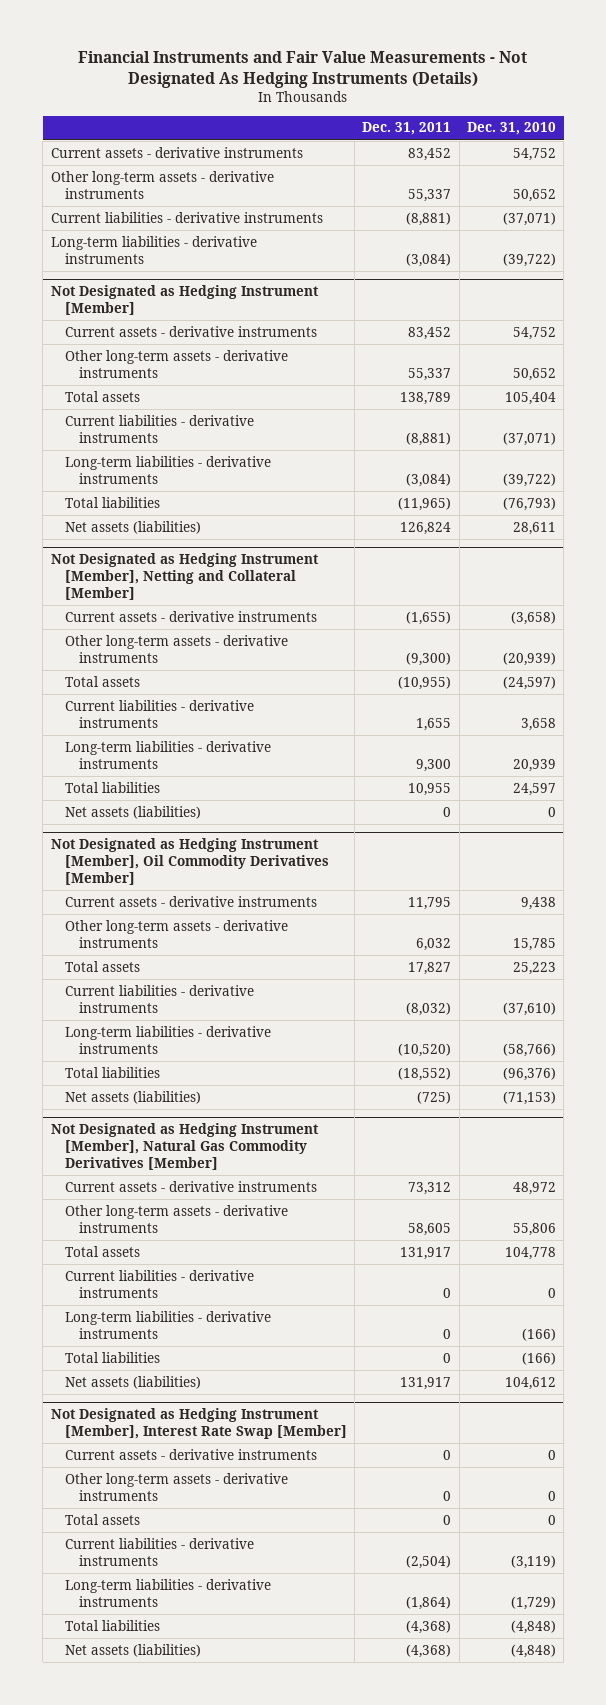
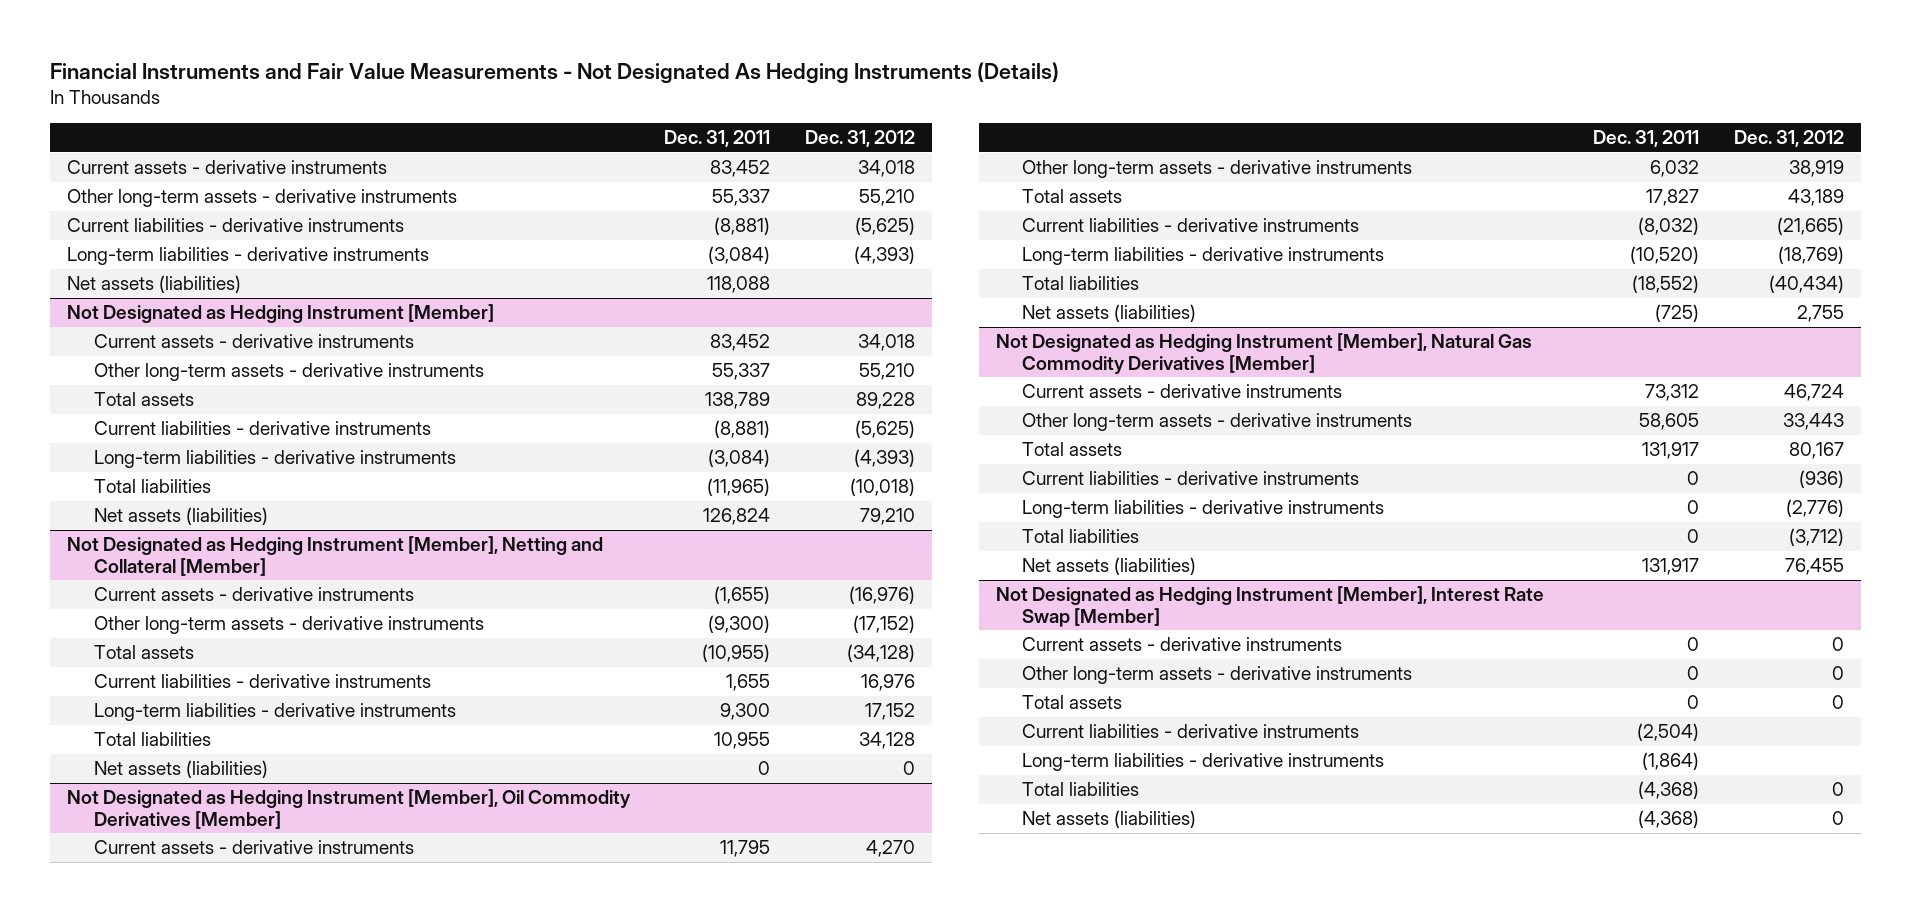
- | Dec. 31, 2011 | Dec. 31, 2010
+ | Dec. 31, 2011 | Dec. 31, 2012
+ Net assets (liabilities) | 118,088 |

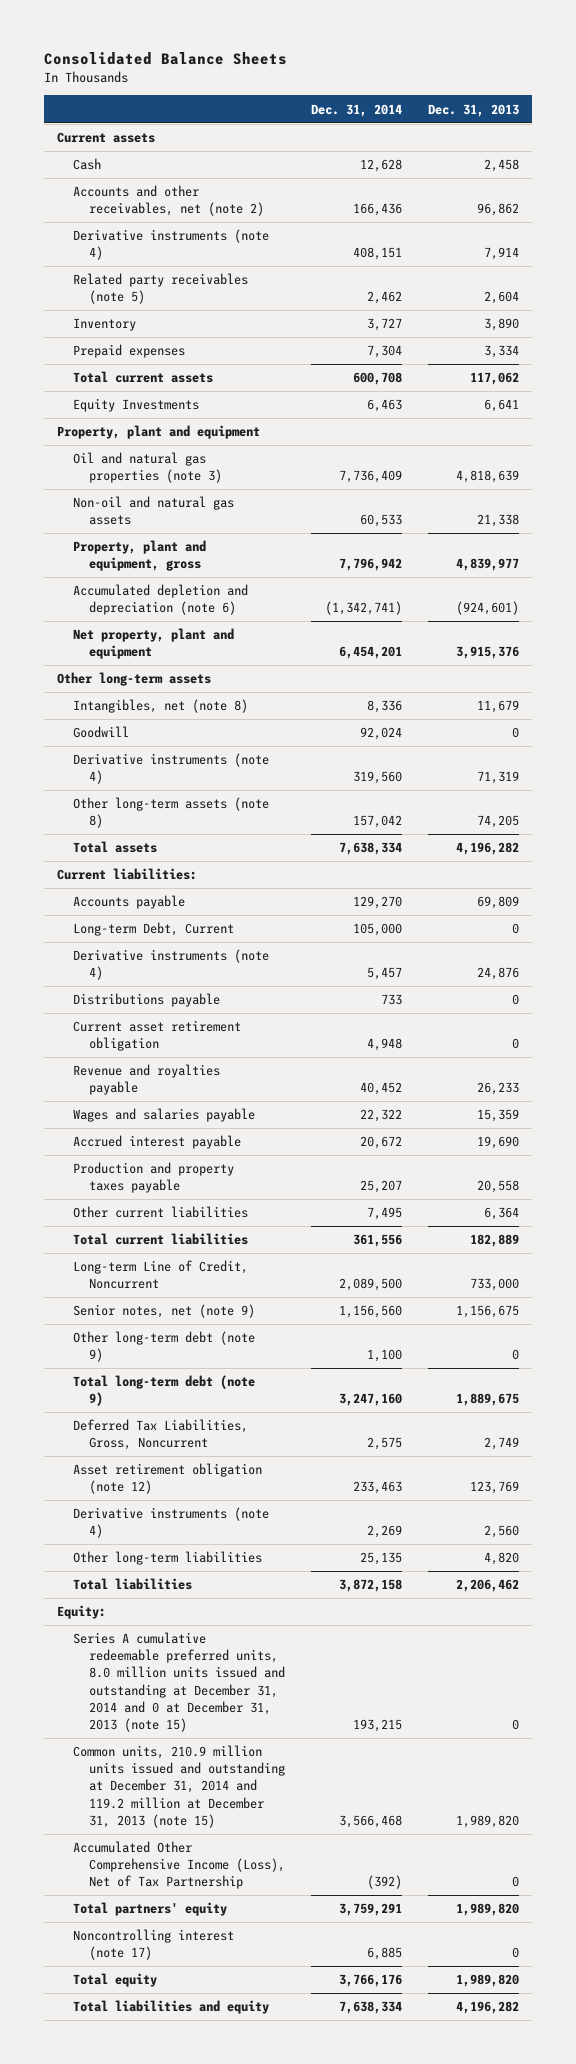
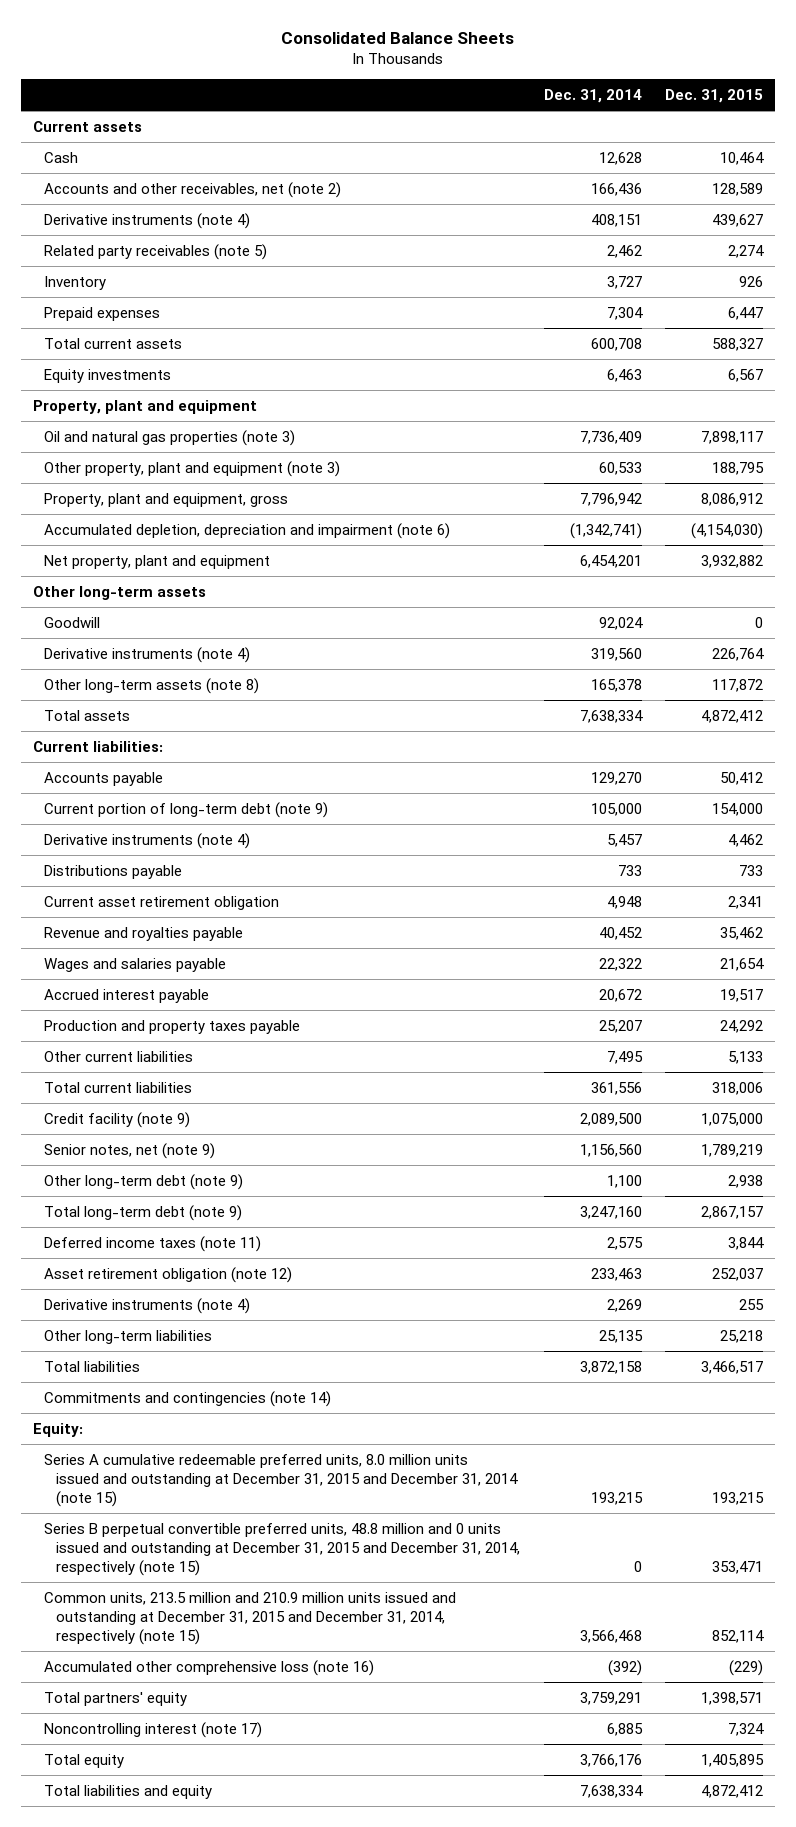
- | Dec. 31, 2014 | Dec. 31, 2013
+ | Dec. 31, 2014 | Dec. 31, 2015
- Equity Investments | 6,463 | 6,641
+ Equity investments | 6,463 | 6,567
- Non-oil and natural gas assets | 60,533 | 21,338
+ Other property, plant and equipment (note 3) | 60,533 | 188,795
- Accumulated depletion and depreciation (note 6) | (1,342,741) | (924,601)
+ Accumulated depletion, depreciation and impairment (note 6) | (1,342,741) | (4,154,030)
- Intangibles, net (note 8) | 8,336 | 11,679
- Other long-term assets (note 8) | 157,042 | 74,205
+ Other long-term assets (note 8) | 165,378 | 117,872
- Long-term Debt, Current | 105,000 | 0
+ Current portion of long-term debt (note 9) | 105,000 | 154,000
- Long-term Line of Credit, Noncurrent | 2,089,500 | 733,000
+ Credit facility (note 9) | 2,089,500 | 1,075,000
- Deferred Tax Liabilities, Gross, Noncurrent | 2,575 | 2,749
+ Deferred income taxes (note 11) | 2,575 | 3,844
+ Commitments and contingencies (note 14)
- Series A cumulative redeemable preferred units, 8.0 million units issued and outstanding at December 31, 2014 and 0 at December 31, 2013 (note 15) | 193,215 | 0
- Common units, 210.9 million units issued and outstanding at December 31, 2014 and 119.2 million at December 31, 2013 (note 15) | 3,566,468 | 1,989,820
- Accumulated Other Comprehensive Income (Loss), Net of Tax Partnership | (392) | 0
+ Series A cumulative redeemable preferred units, 8.0 million units issued and outstanding at December 31, 2015 and December 31, 2014 (note 15) | 193,215 | 193,215
+ Series B perpetual convertible preferred units, 48.8 million and 0 units issued and outstanding at December 31, 2015 and December 31, 2014, respectively (note 15) | 0 | 353,471
+ Common units, 213.5 million and 210.9 million units issued and outstanding at December 31, 2015 and December 31, 2014, respectively (note 15) | 3,566,468 | 852,114
+ Accumulated other comprehensive loss (note 16) | (392) | (229)

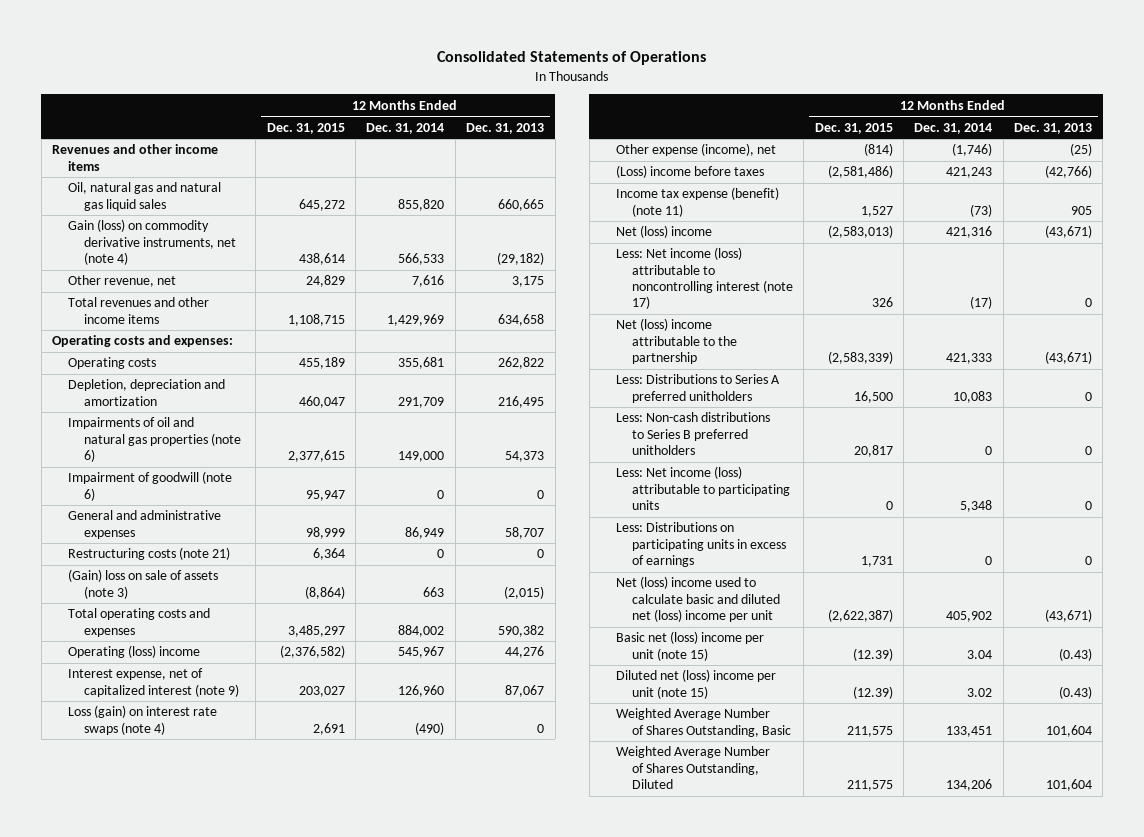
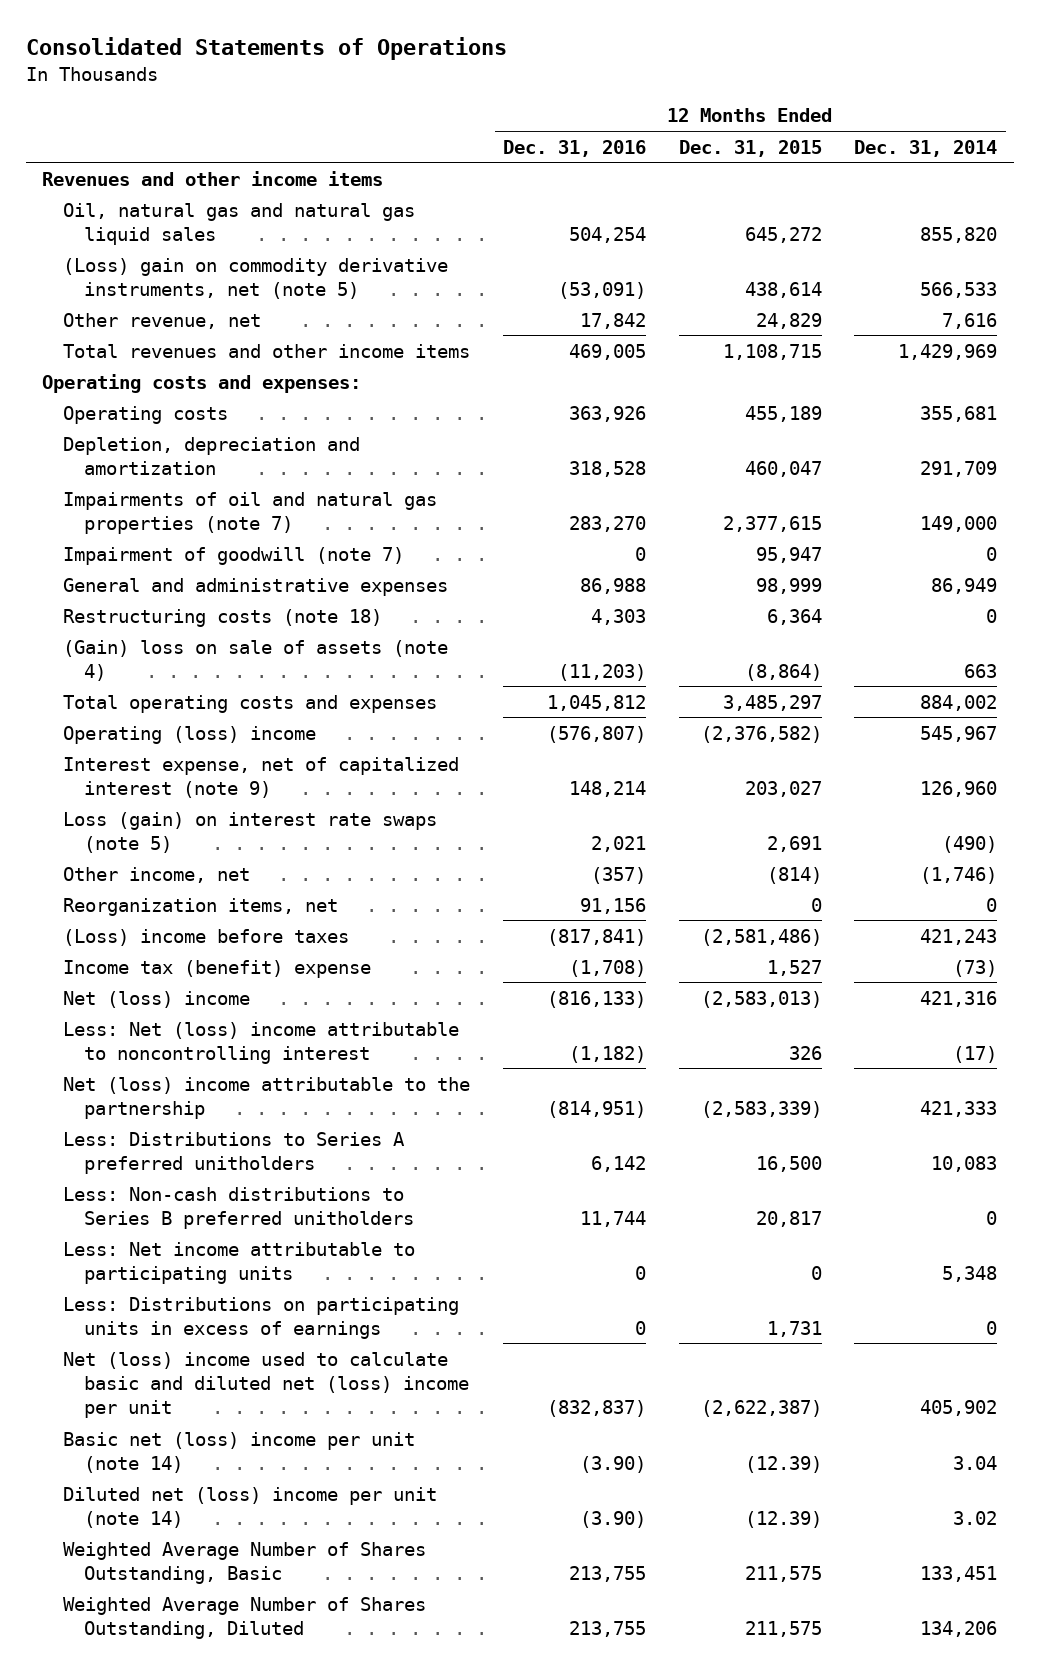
- | 12 Months Ended Dec. 31, 2015 | 12 Months Ended Dec. 31, 2014 | 12 Months Ended Dec. 31, 2013
+ | 12 Months Ended Dec. 31, 2016 | 12 Months Ended Dec. 31, 2015 | 12 Months Ended Dec. 31, 2014
- Gain (loss) on commodity derivative instruments, net (note 4) | 438,614 | 566,533 | (29,182)
+ (Loss) gain on commodity derivative instruments, net (note 5) | (53,091) | 438,614 | 566,533
- Impairments of oil and natural gas properties (note 6) | 2,377,615 | 149,000 | 54,373
- Impairment of goodwill (note 6) | 95,947 | 0 | 0
+ Impairments of oil and natural gas properties (note 7) | 283,270 | 2,377,615 | 149,000
+ Impairment of goodwill (note 7) | 0 | 95,947 | 0
- Restructuring costs (note 21) | 6,364 | 0 | 0
- (Gain) loss on sale of assets (note 3) | (8,864) | 663 | (2,015)
+ Restructuring costs (note 18) | 4,303 | 6,364 | 0
+ (Gain) loss on sale of assets (note 4) | (11,203) | (8,864) | 663
- Loss (gain) on interest rate swaps (note 4) | 2,691 | (490) | 0
- Other expense (income), net | (814) | (1,746) | (25)
+ Loss (gain) on interest rate swaps (note 5) | 2,021 | 2,691 | (490)
+ Other income, net | (357) | (814) | (1,746)
+ Reorganization items, net | 91,156 | 0 | 0
- Income tax expense (benefit) (note 11) | 1,527 | (73) | 905
+ Income tax (benefit) expense | (1,708) | 1,527 | (73)
- Less: Net income (loss) attributable to noncontrolling interest (note 17) | 326 | (17) | 0
+ Less: Net (loss) income attributable to noncontrolling interest | (1,182) | 326 | (17)
- Less: Net income (loss) attributable to participating units | 0 | 5,348 | 0
+ Less: Net income attributable to participating units | 0 | 0 | 5,348
- Basic net (loss) income per unit (note 15) | (12.39) | 3.04 | (0.43)
- Diluted net (loss) income per unit (note 15) | (12.39) | 3.02 | (0.43)
+ Basic net (loss) income per unit (note 14) | (3.90) | (12.39) | 3.04
+ Diluted net (loss) income per unit (note 14) | (3.90) | (12.39) | 3.02

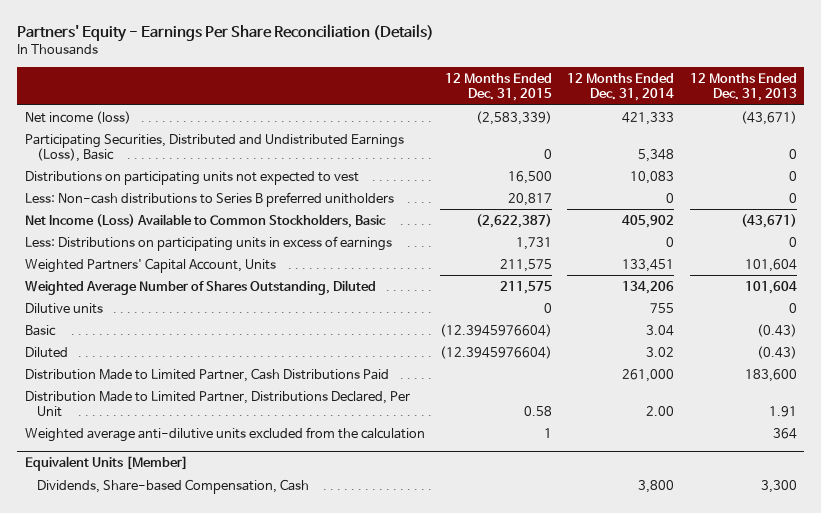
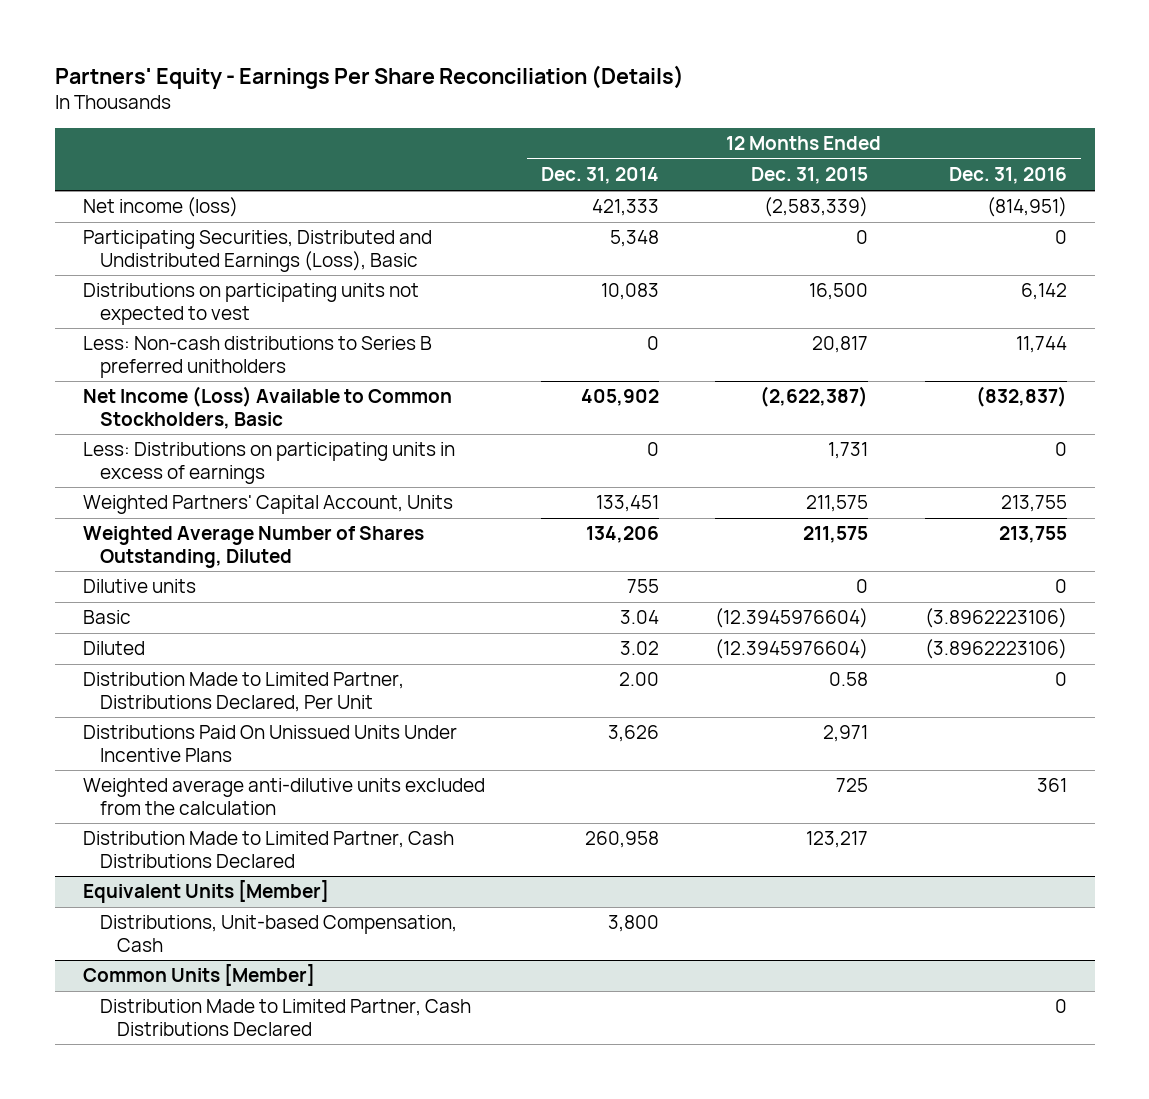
- | 12 Months Ended Dec. 31, 2015 | 12 Months Ended Dec. 31, 2014 | 12 Months Ended Dec. 31, 2013
+ | 12 Months Ended Dec. 31, 2014 | 12 Months Ended Dec. 31, 2015 | 12 Months Ended Dec. 31, 2016
- Distribution Made to Limited Partner, Cash Distributions Paid | | 261,000 | 183,600
- Weighted average anti-dilutive units excluded from the calculation | 1 | | 364
+ Distributions Paid On Unissued Units Under Incentive Plans | 3,626 | 2,971 |
+ Weighted average anti-dilutive units excluded from the calculation | | 725 | 361
+ Distribution Made to Limited Partner, Cash Distributions Declared | 260,958 | 123,217 |
@ Equivalent Units [Member]
- Dividends, Share-based Compensation, Cash | | 3,800 | 3,300
+ Distributions, Unit-based Compensation, Cash | 3,800 | |
+ Common Units [Member]
+ Distribution Made to Limited Partner, Cash Distributions Declared | | | 0

